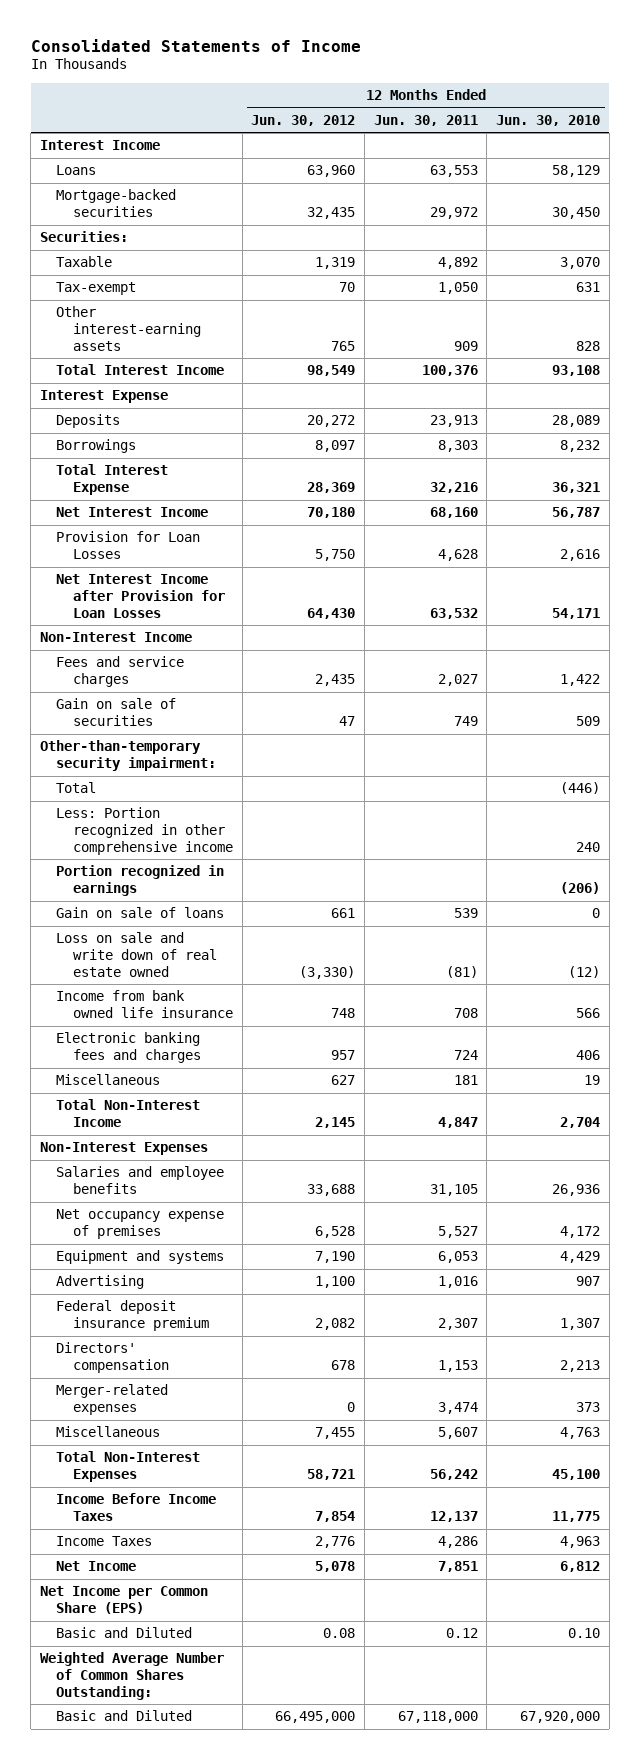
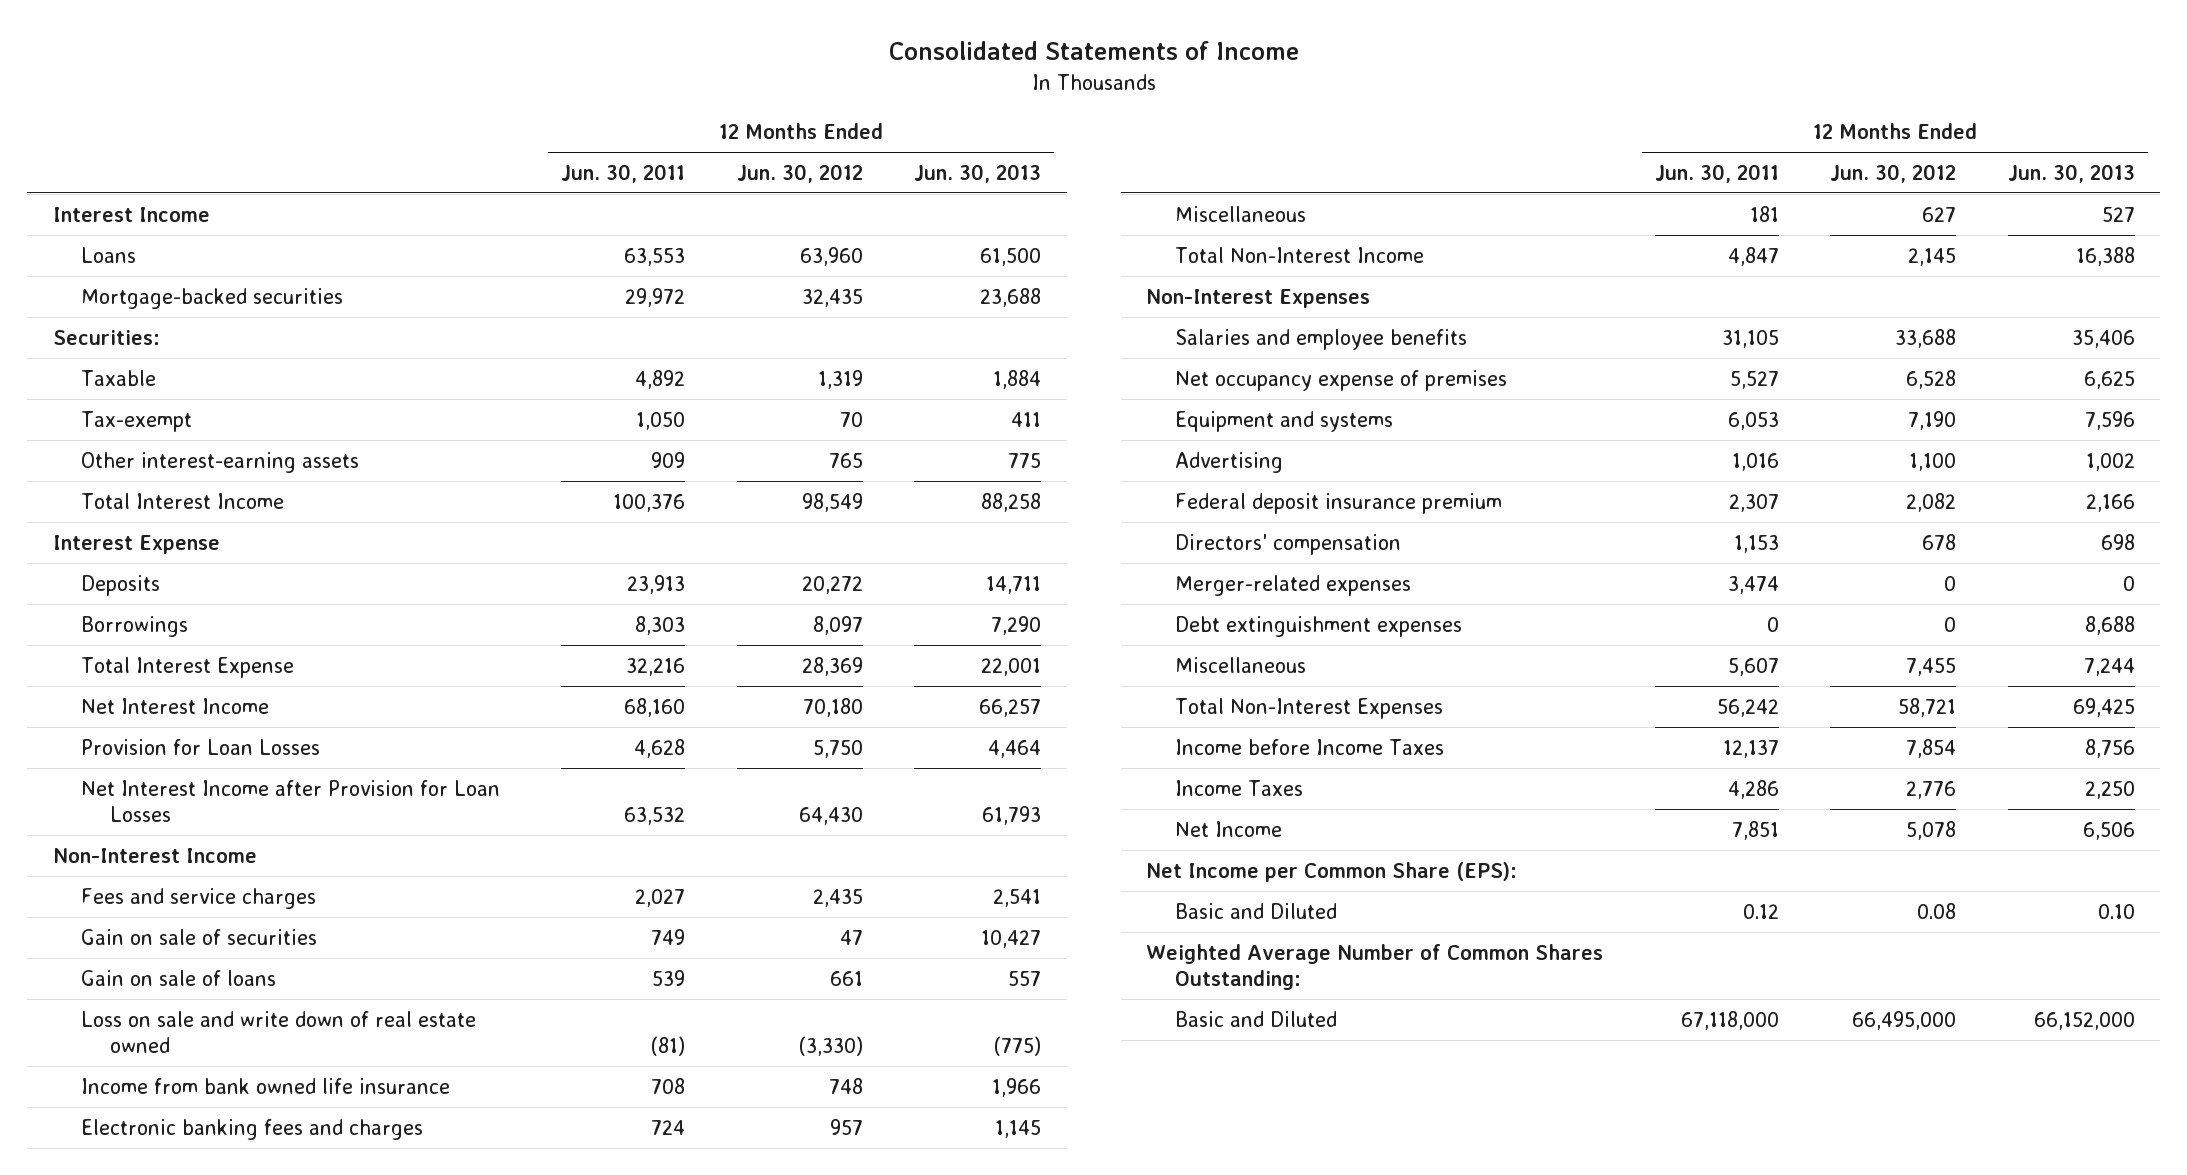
- | 12 Months Ended Jun. 30, 2012 | 12 Months Ended Jun. 30, 2011 | 12 Months Ended Jun. 30, 2010
+ | 12 Months Ended Jun. 30, 2011 | 12 Months Ended Jun. 30, 2012 | 12 Months Ended Jun. 30, 2013
- Other-than-temporary security impairment:
- Total | | | (446)
- Less: Portion recognized in other comprehensive income | | | 240
- Portion recognized in earnings | | | (206)
+ Debt extinguishment expenses | 0 | 0 | 8,688
- Income Before Income Taxes | 7,854 | 12,137 | 11,775
+ Income before Income Taxes | 12,137 | 7,854 | 8,756
- Net Income per Common Share (EPS)
+ Net Income per Common Share (EPS):

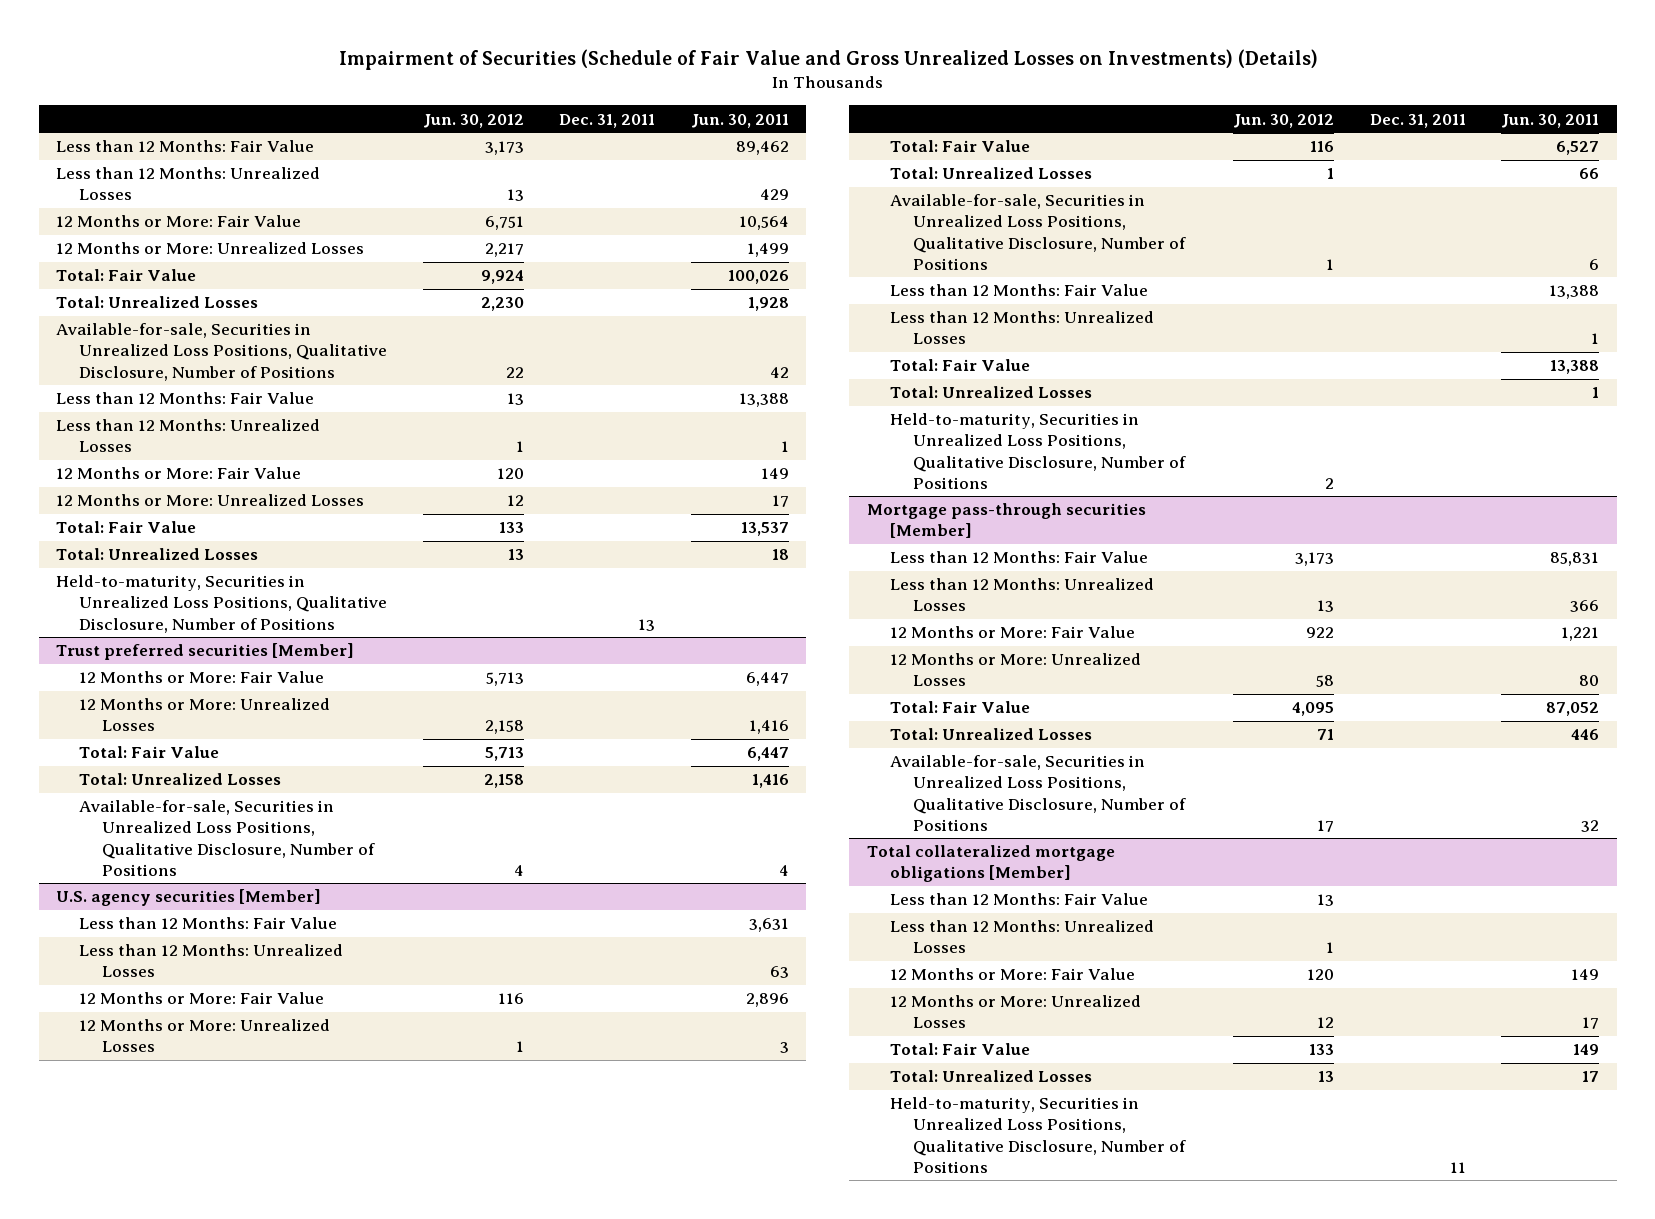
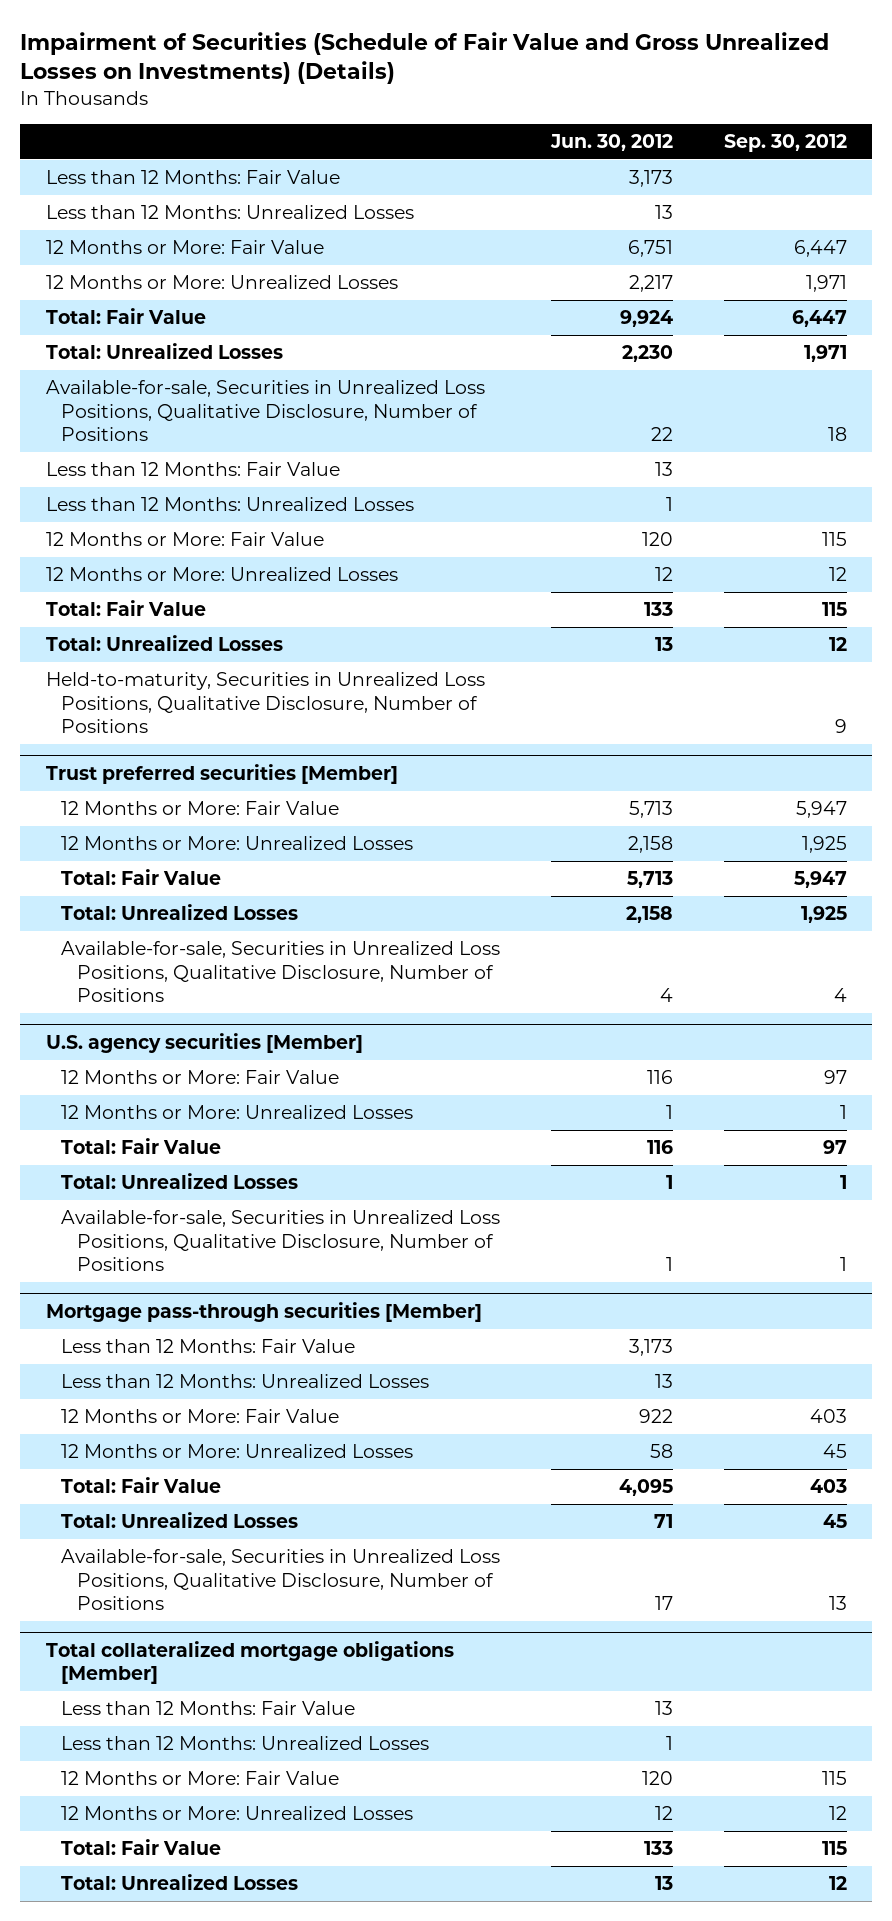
- | Jun. 30, 2012 | Dec. 31, 2011 | Jun. 30, 2011
+ | Jun. 30, 2012 | Sep. 30, 2012
@ U.S. agency securities [Member]
- Less than 12 Months: Fair Value | | | 3,631
- Less than 12 Months: Unrealized Losses | | | 63
- Less than 12 Months: Fair Value | | | 13,388
- Less than 12 Months: Unrealized Losses | | | 1
- Total: Fair Value | | | 13,388
- Total: Unrealized Losses | | | 1
- Held-to-maturity, Securities in Unrealized Loss Positions, Qualitative Disclosure, Number of Positions | 2 | |
@ Total collateralized mortgage obligations [Member]
- Held-to-maturity, Securities in Unrealized Loss Positions, Qualitative Disclosure, Number of Positions | | 11 |

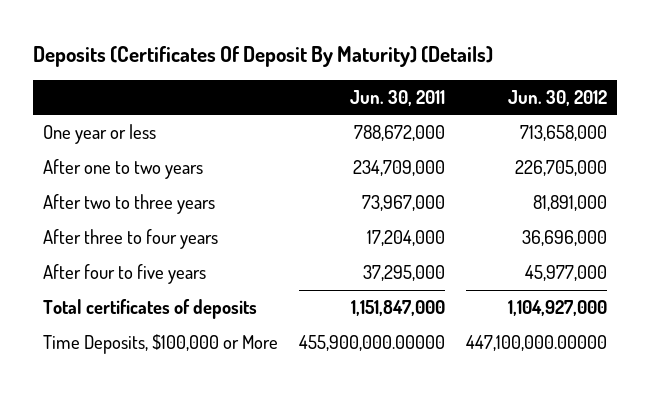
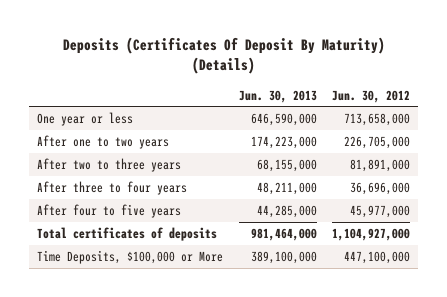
- | Jun. 30, 2011 | Jun. 30, 2012
+ | Jun. 30, 2013 | Jun. 30, 2012
- Time Deposits, $100,000 or More | 455,900,000.00000 | 447,100,000.00000
+ Time Deposits, $100,000 or More | 389,100,000 | 447,100,000

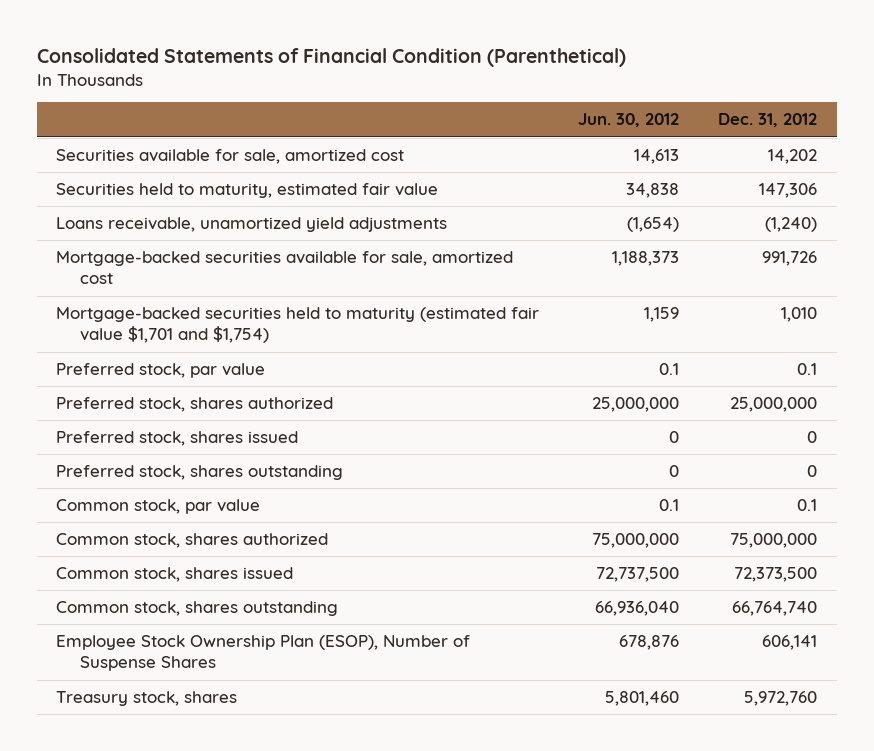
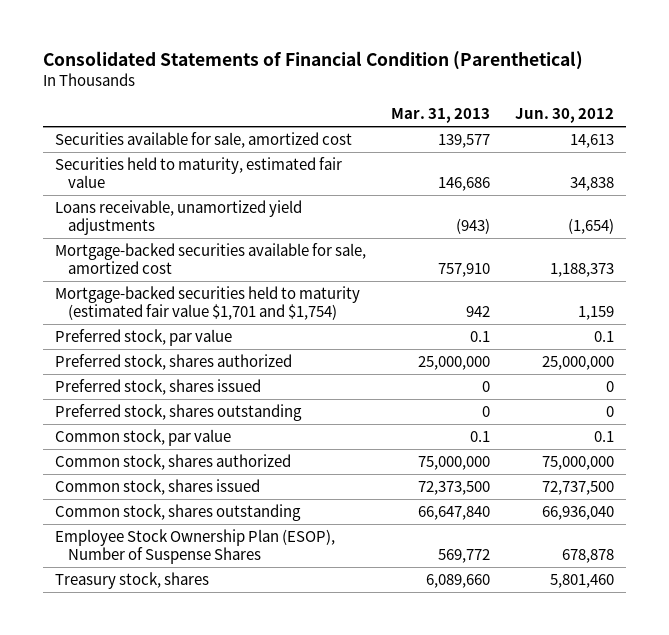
- | Jun. 30, 2012 | Dec. 31, 2012
+ | Mar. 31, 2013 | Jun. 30, 2012
- Employee Stock Ownership Plan (ESOP), Number of Suspense Shares | 678,876 | 606,141
+ Employee Stock Ownership Plan (ESOP), Number of Suspense Shares | 569,772 | 678,878

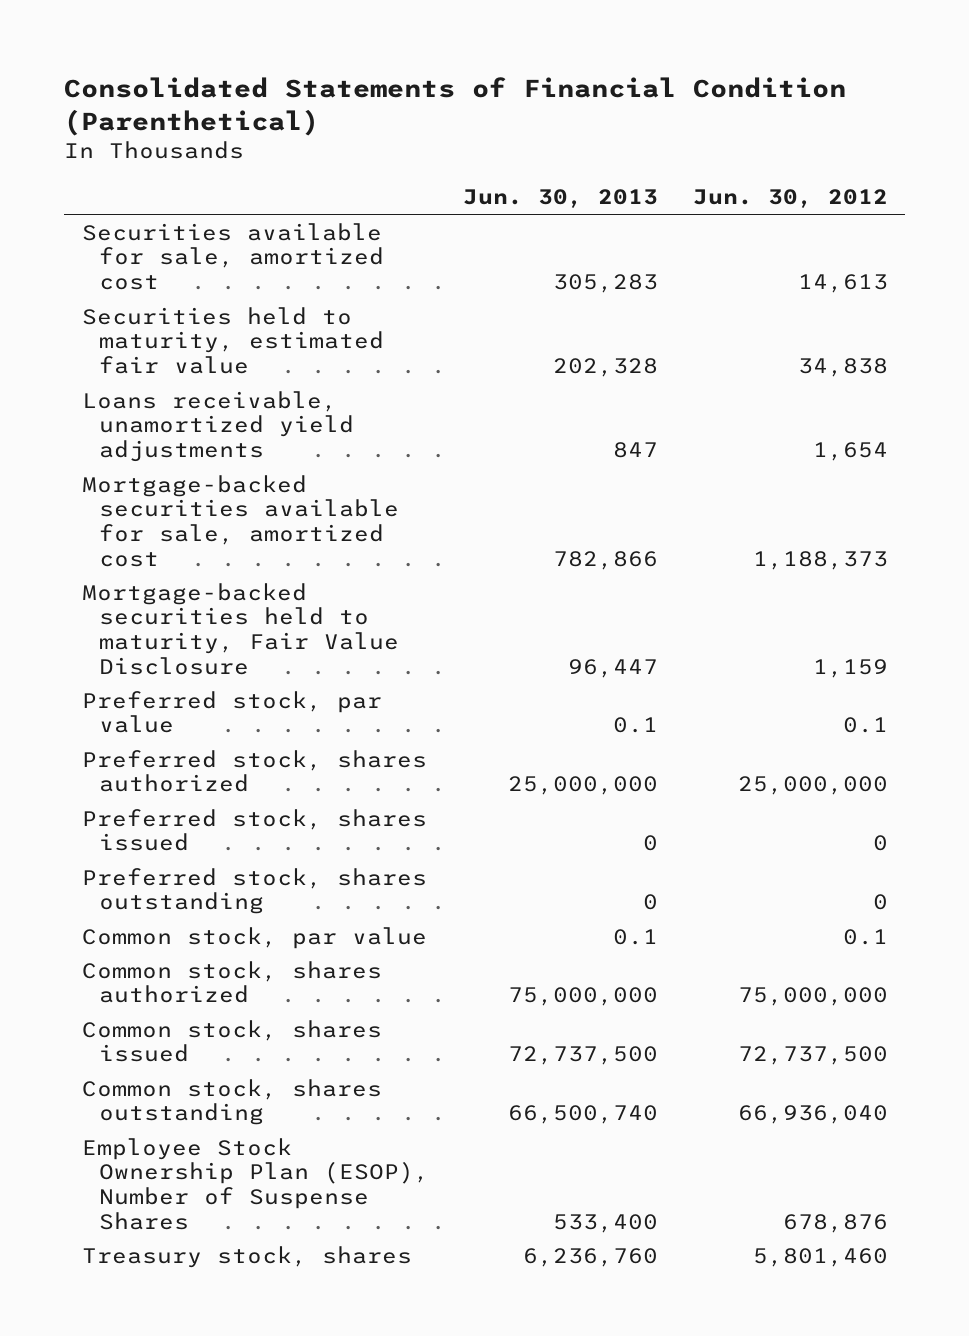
- | Mar. 31, 2013 | Jun. 30, 2012
+ | Jun. 30, 2013 | Jun. 30, 2012
- Loans receivable, unamortized yield adjustments | (943) | (1,654)
+ Loans receivable, unamortized yield adjustments | 847 | 1,654
- Mortgage-backed securities held to maturity (estimated fair value $1,701 and $1,754) | 942 | 1,159
+ Mortgage-backed securities held to maturity, Fair Value Disclosure | 96,447 | 1,159
- Employee Stock Ownership Plan (ESOP), Number of Suspense Shares | 569,772 | 678,878
+ Employee Stock Ownership Plan (ESOP), Number of Suspense Shares | 533,400 | 678,876

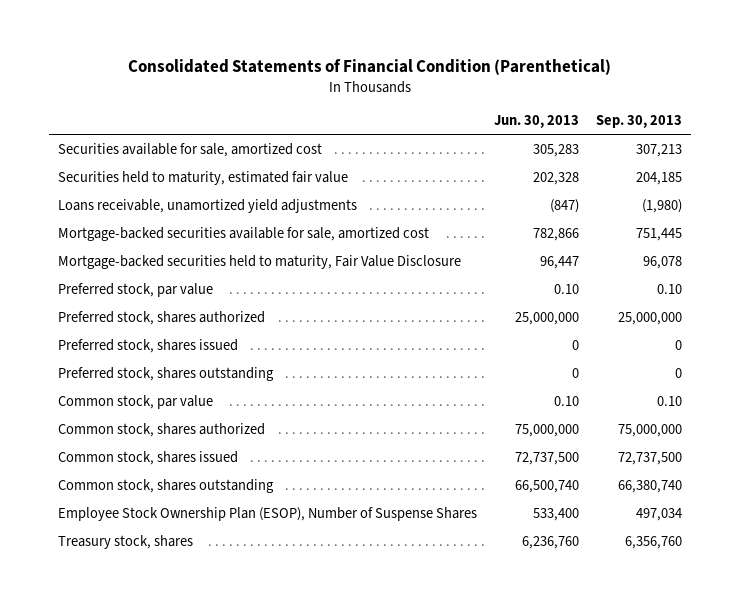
- | Jun. 30, 2013 | Jun. 30, 2012
+ | Jun. 30, 2013 | Sep. 30, 2013
- Loans receivable, unamortized yield adjustments | 847 | 1,654
+ Loans receivable, unamortized yield adjustments | (847) | (1,980)
- Preferred stock, par value | 0.1 | 0.1
+ Preferred stock, par value | 0.10 | 0.10
- Common stock, par value | 0.1 | 0.1
+ Common stock, par value | 0.10 | 0.10

